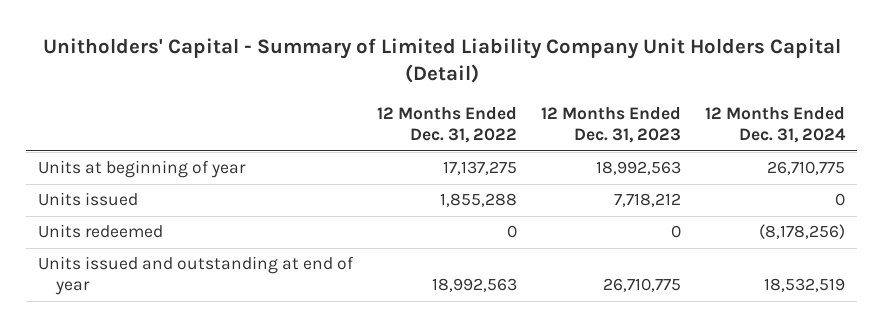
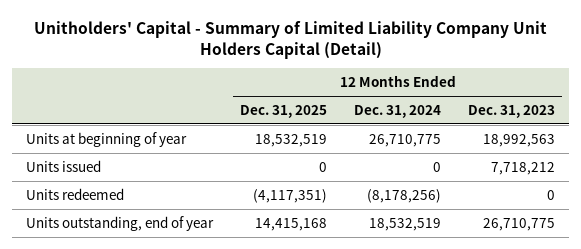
- | 12 Months Ended Dec. 31, 2022 | 12 Months Ended Dec. 31, 2023 | 12 Months Ended Dec. 31, 2024
+ | 12 Months Ended Dec. 31, 2025 | 12 Months Ended Dec. 31, 2024 | 12 Months Ended Dec. 31, 2023
- Units issued and outstanding at end of year | 18,992,563 | 26,710,775 | 18,532,519
+ Units outstanding, end of year | 14,415,168 | 18,532,519 | 26,710,775

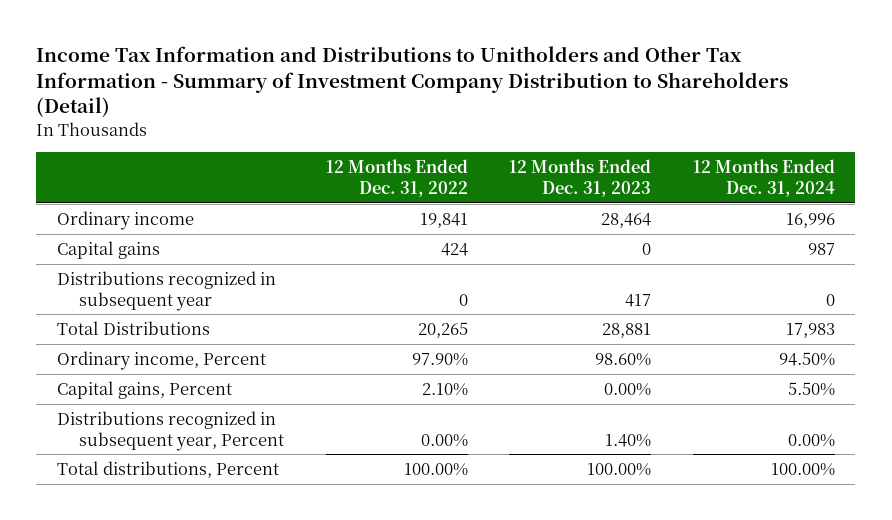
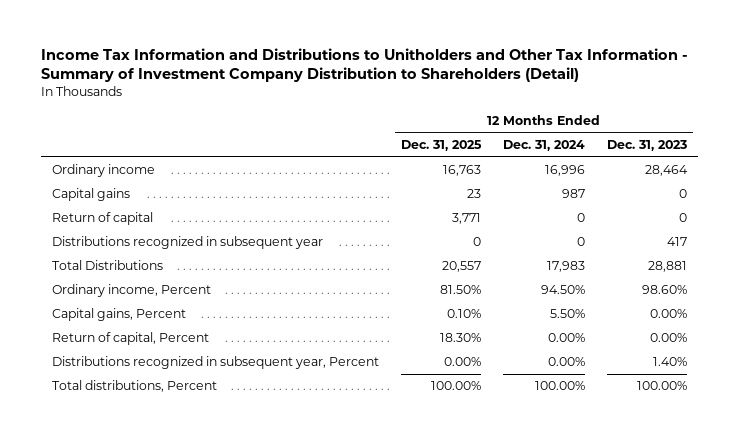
- | 12 Months Ended Dec. 31, 2022 | 12 Months Ended Dec. 31, 2023 | 12 Months Ended Dec. 31, 2024
+ | 12 Months Ended Dec. 31, 2025 | 12 Months Ended Dec. 31, 2024 | 12 Months Ended Dec. 31, 2023
+ Return of capital | 3,771 | 0 | 0
+ Return of capital, Percent | 18.30% | 0.00% | 0.00%

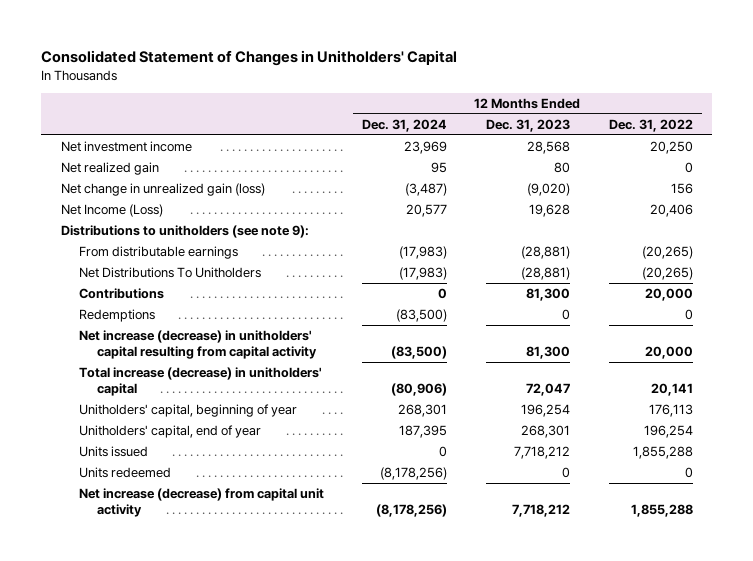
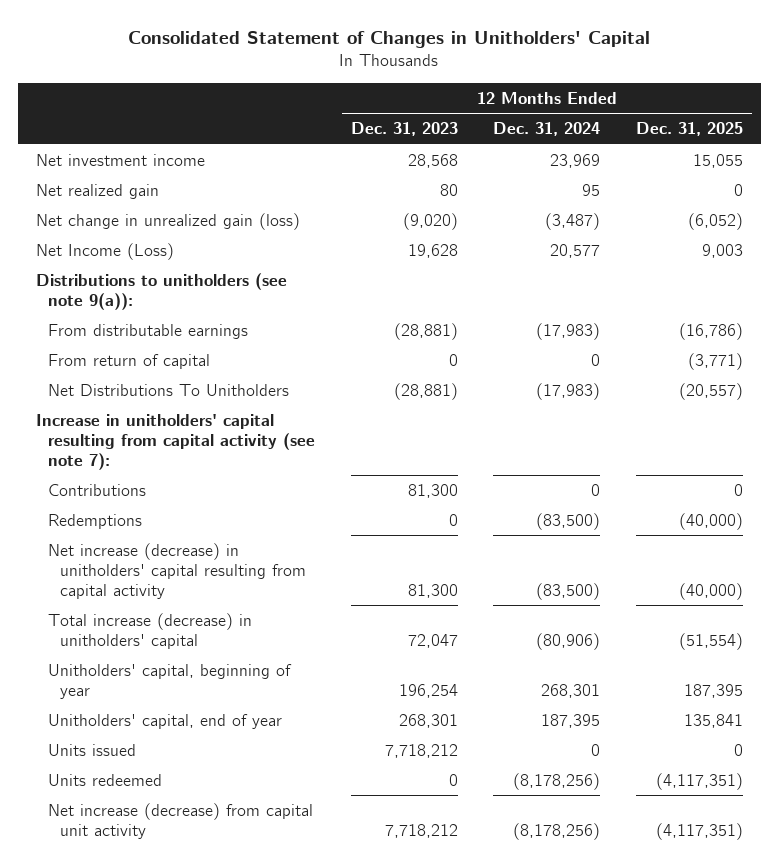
- | 12 Months Ended Dec. 31, 2024 | 12 Months Ended Dec. 31, 2023 | 12 Months Ended Dec. 31, 2022
+ | 12 Months Ended Dec. 31, 2023 | 12 Months Ended Dec. 31, 2024 | 12 Months Ended Dec. 31, 2025
- Distributions to unitholders (see note 9):
+ Distributions to unitholders (see note 9(a)):
+ From return of capital | 0 | 0 | (3,771)
+ Increase in unitholders' capital resulting from capital activity (see note 7):

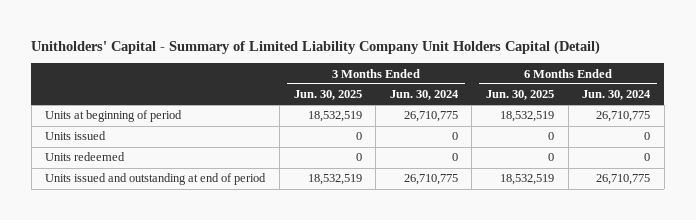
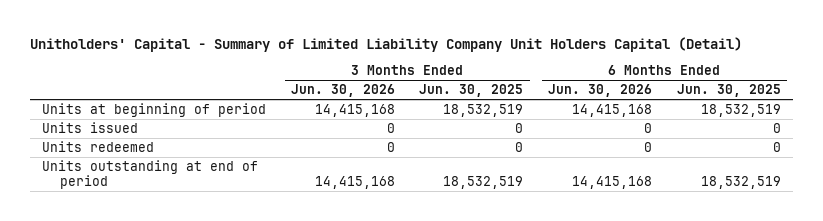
- | 3 Months Ended Jun. 30, 2025 | 3 Months Ended Jun. 30, 2024 | 6 Months Ended Jun. 30, 2025 | 6 Months Ended Jun. 30, 2024
+ | 3 Months Ended Jun. 30, 2026 | 3 Months Ended Jun. 30, 2025 | 6 Months Ended Jun. 30, 2026 | 6 Months Ended Jun. 30, 2025
- Units issued and outstanding at end of period | 18,532,519 | 26,710,775 | 18,532,519 | 26,710,775
+ Units outstanding at end of period | 14,415,168 | 18,532,519 | 14,415,168 | 18,532,519

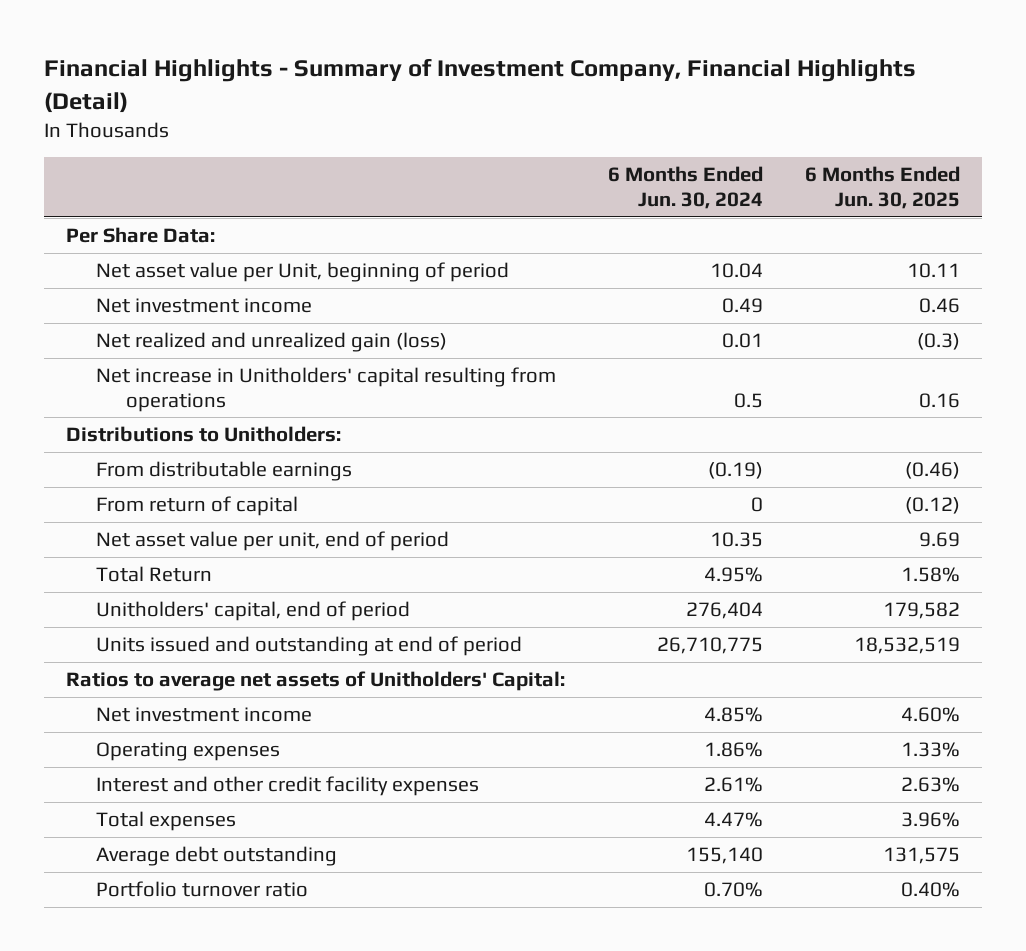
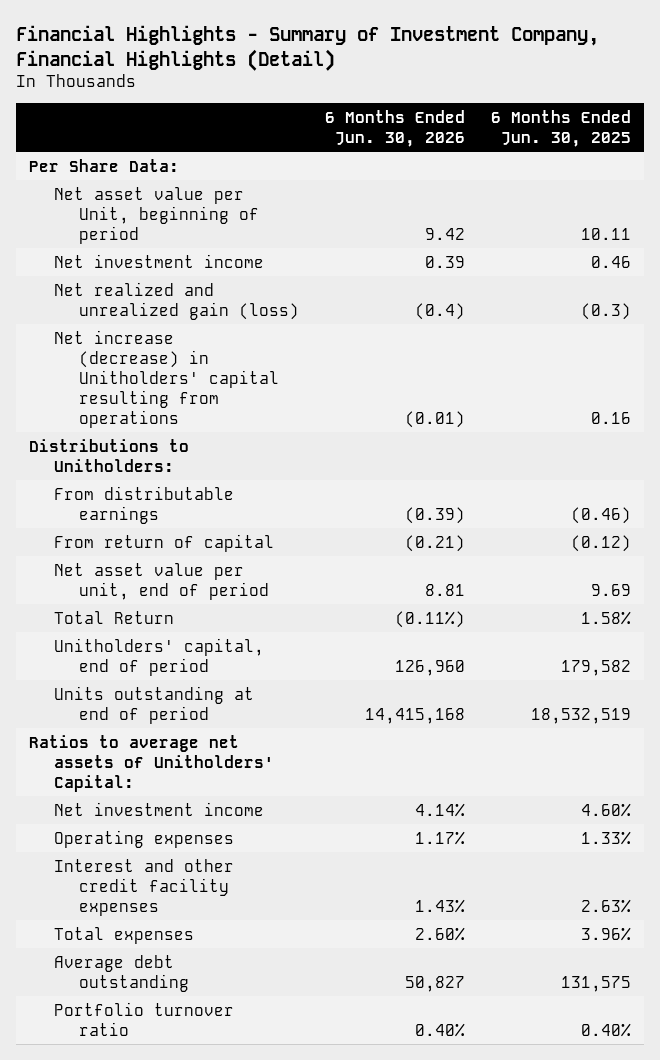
- | 6 Months Ended Jun. 30, 2024 | 6 Months Ended Jun. 30, 2025
+ | 6 Months Ended Jun. 30, 2026 | 6 Months Ended Jun. 30, 2025
- Net increase in Unitholders' capital resulting from operations | 0.5 | 0.16
+ Net increase (decrease) in Unitholders' capital resulting from operations | (0.01) | 0.16
- Units issued and outstanding at end of period | 26,710,775 | 18,532,519
+ Units outstanding at end of period | 14,415,168 | 18,532,519

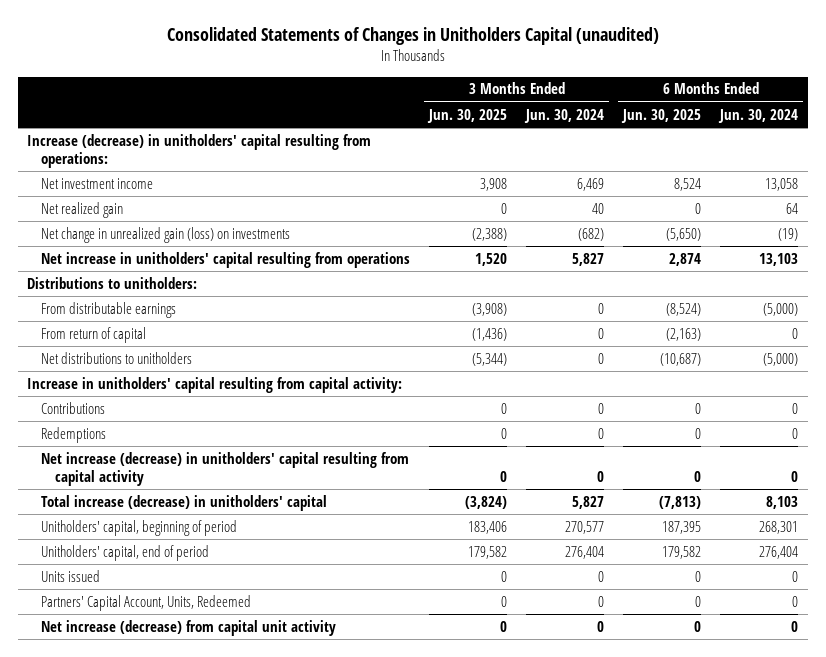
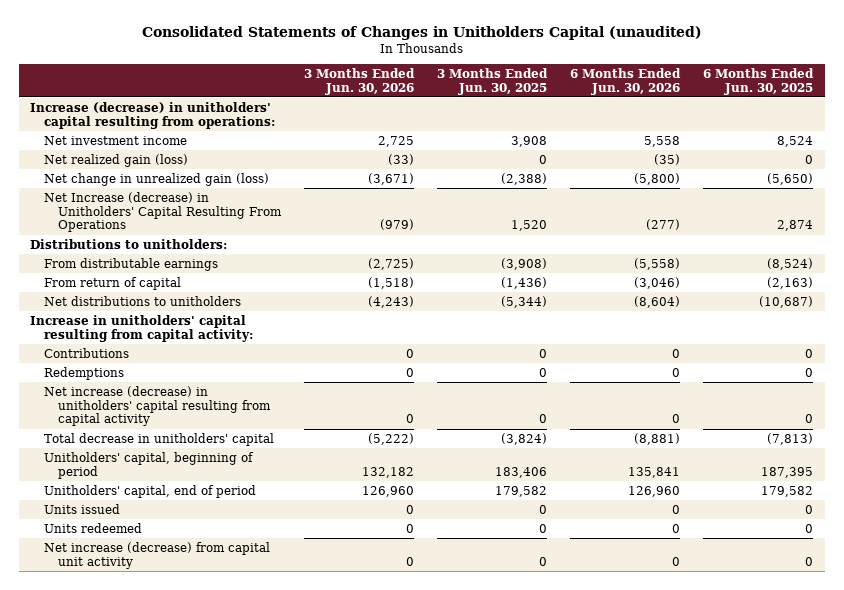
- | 3 Months Ended Jun. 30, 2025 | 3 Months Ended Jun. 30, 2024 | 6 Months Ended Jun. 30, 2025 | 6 Months Ended Jun. 30, 2024
+ | 3 Months Ended Jun. 30, 2026 | 3 Months Ended Jun. 30, 2025 | 6 Months Ended Jun. 30, 2026 | 6 Months Ended Jun. 30, 2025
- Net realized gain | 0 | 40 | 0 | 64
- Net change in unrealized gain (loss) on investments | (2,388) | (682) | (5,650) | (19)
- Net increase in unitholders' capital resulting from operations | 1,520 | 5,827 | 2,874 | 13,103
+ Net realized gain (loss) | (33) | 0 | (35) | 0
+ Net change in unrealized gain (loss) | (3,671) | (2,388) | (5,800) | (5,650)
+ Net Increase (decrease) in Unitholders' Capital Resulting From Operations | (979) | 1,520 | (277) | 2,874
- Total increase (decrease) in unitholders' capital | (3,824) | 5,827 | (7,813) | 8,103
+ Total decrease in unitholders' capital | (5,222) | (3,824) | (8,881) | (7,813)
- Partners' Capital Account, Units, Redeemed | 0 | 0 | 0 | 0
+ Units redeemed | 0 | 0 | 0 | 0

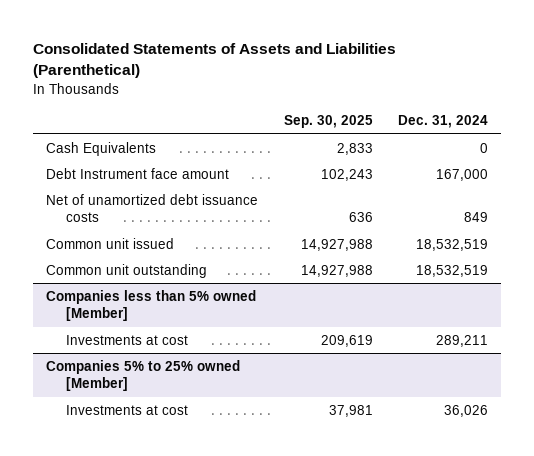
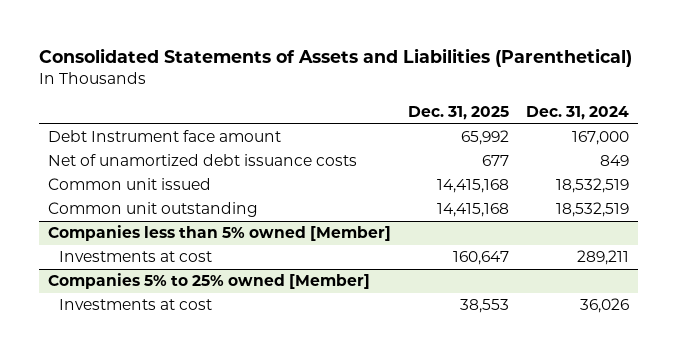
- | Sep. 30, 2025 | Dec. 31, 2024
+ | Dec. 31, 2025 | Dec. 31, 2024
- Cash Equivalents | 2,833 | 0

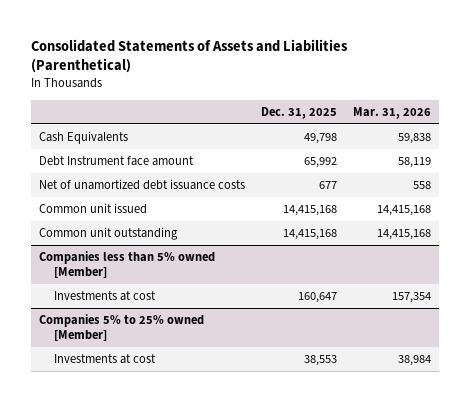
- | Dec. 31, 2025 | Dec. 31, 2024
+ | Dec. 31, 2025 | Mar. 31, 2026
+ Cash Equivalents | 49,798 | 59,838

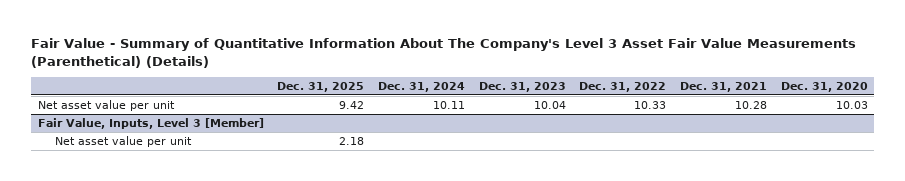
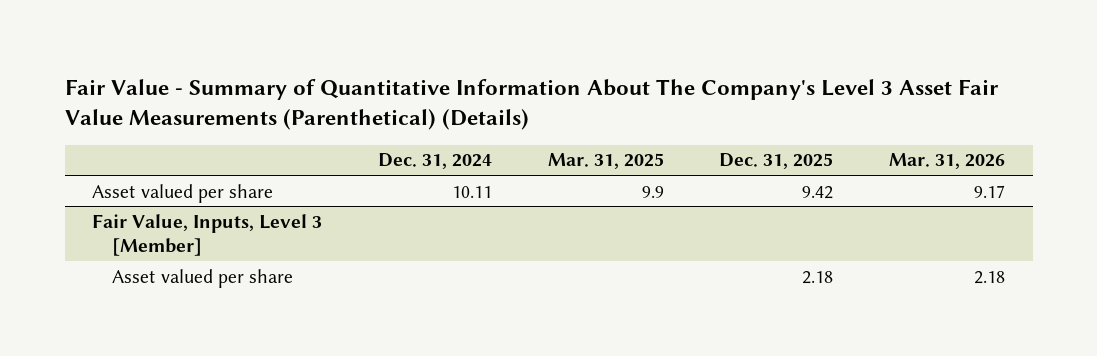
- | Dec. 31, 2025 | Dec. 31, 2024 | Dec. 31, 2023 | Dec. 31, 2022 | Dec. 31, 2021 | Dec. 31, 2020
+ | Dec. 31, 2024 | Mar. 31, 2025 | Dec. 31, 2025 | Mar. 31, 2026
- Net asset value per unit | 9.42 | 10.11 | 10.04 | 10.33 | 10.28 | 10.03
+ Asset valued per share | 10.11 | 9.9 | 9.42 | 9.17
@ Fair Value, Inputs, Level 3 [Member]
- Net asset value per unit | 2.18 | | | | |
+ Asset valued per share | | | 2.18 | 2.18

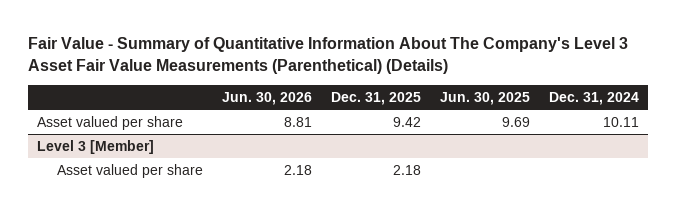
- | Dec. 31, 2024 | Mar. 31, 2025 | Dec. 31, 2025 | Mar. 31, 2026
+ | Jun. 30, 2026 | Dec. 31, 2025 | Jun. 30, 2025 | Dec. 31, 2024
- Fair Value, Inputs, Level 3 [Member]
+ Level 3 [Member]

